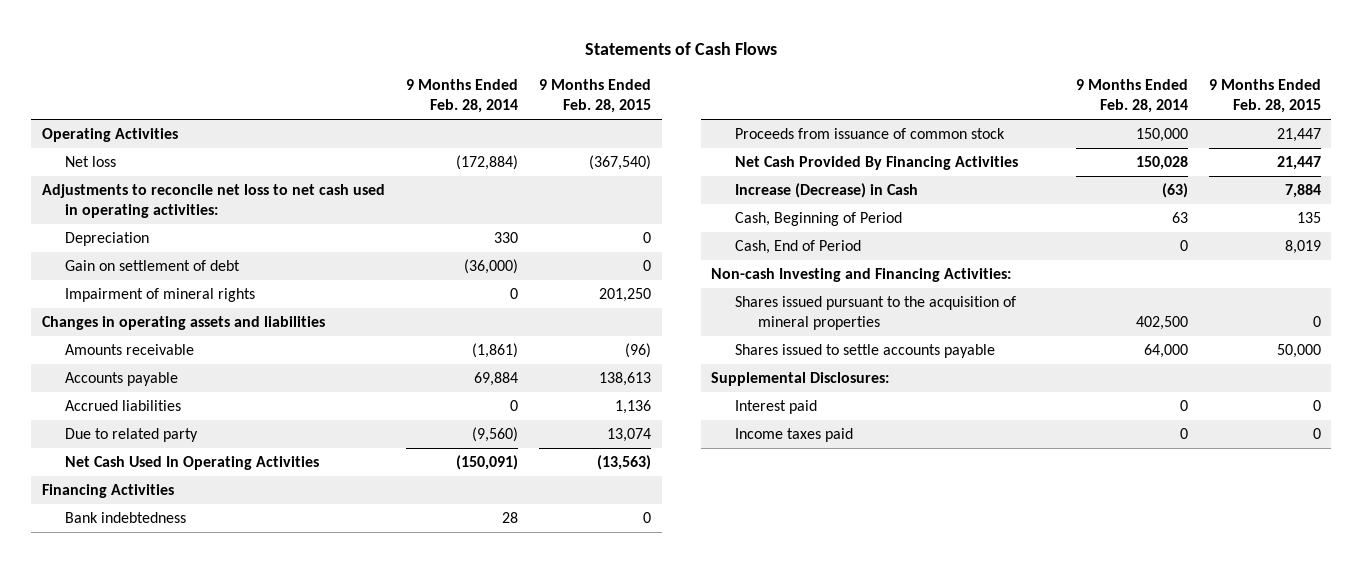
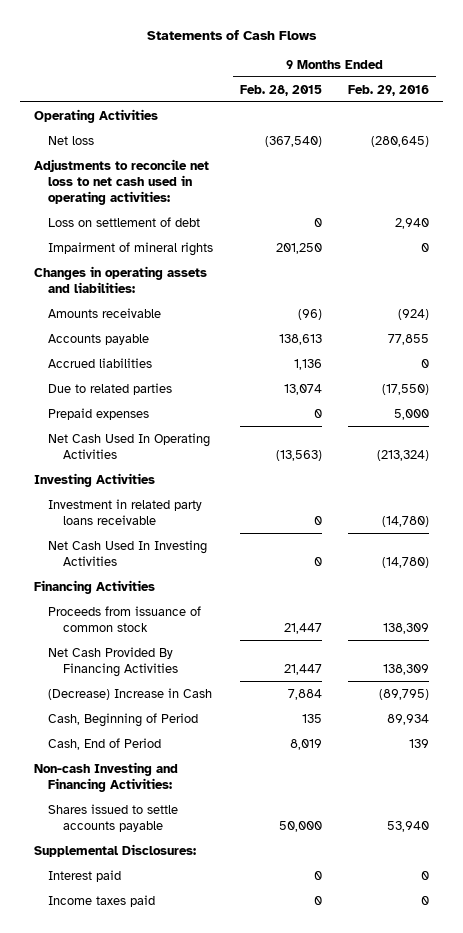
- | 9 Months Ended Feb. 28, 2014 | 9 Months Ended Feb. 28, 2015
+ | 9 Months Ended Feb. 28, 2015 | 9 Months Ended Feb. 29, 2016
- Depreciation | 330 | 0
- Gain on settlement of debt | (36,000) | 0
+ Loss on settlement of debt | 0 | 2,940
- Changes in operating assets and liabilities
+ Changes in operating assets and liabilities:
- Due to related party | (9,560) | 13,074
+ Due to related parties | 13,074 | (17,550)
+ Prepaid expenses | 0 | 5,000
+ Investing Activities
+ Investment in related party loans receivable | 0 | (14,780)
+ Net Cash Used In Investing Activities | 0 | (14,780)
- Bank indebtedness | 28 | 0
- Increase (Decrease) in Cash | (63) | 7,884
+ (Decrease) Increase in Cash | 7,884 | (89,795)
- Shares issued pursuant to the acquisition of mineral properties | 402,500 | 0

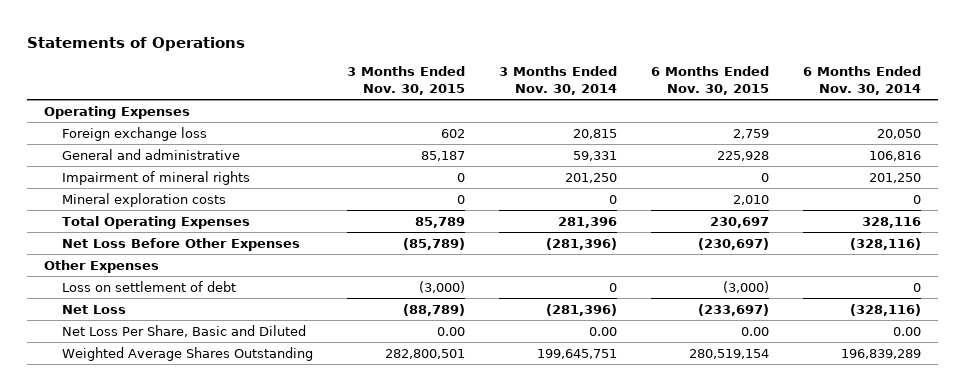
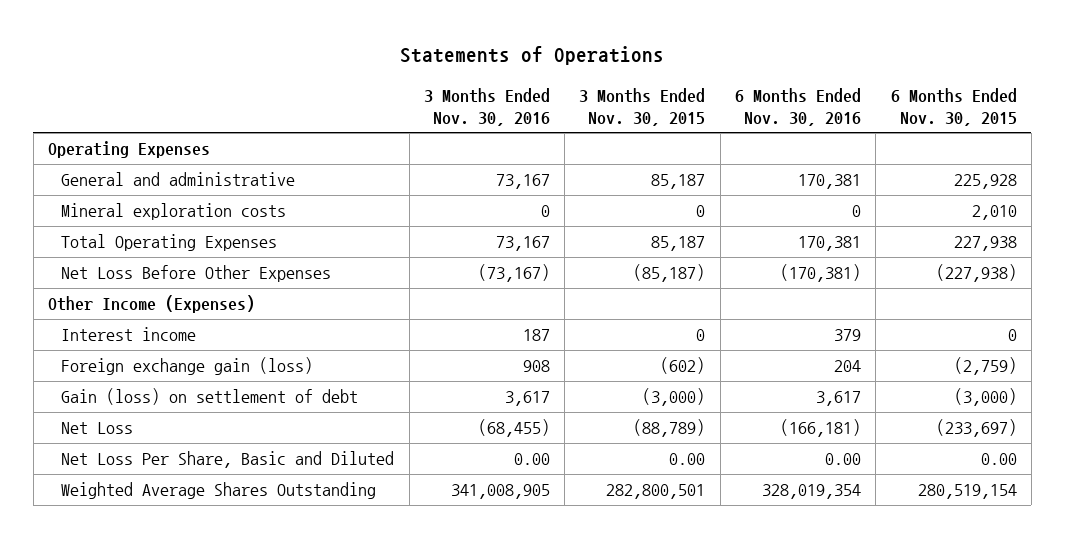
- | 3 Months Ended Nov. 30, 2015 | 3 Months Ended Nov. 30, 2014 | 6 Months Ended Nov. 30, 2015 | 6 Months Ended Nov. 30, 2014
+ | 3 Months Ended Nov. 30, 2016 | 3 Months Ended Nov. 30, 2015 | 6 Months Ended Nov. 30, 2016 | 6 Months Ended Nov. 30, 2015
- Foreign exchange loss | 602 | 20,815 | 2,759 | 20,050
- Impairment of mineral rights | 0 | 201,250 | 0 | 201,250
- Total Operating Expenses | 85,789 | 281,396 | 230,697 | 328,116
- Net Loss Before Other Expenses | (85,789) | (281,396) | (230,697) | (328,116)
- Other Expenses
- Loss on settlement of debt | (3,000) | 0 | (3,000) | 0
+ Total Operating Expenses | 73,167 | 85,187 | 170,381 | 227,938
+ Net Loss Before Other Expenses | (73,167) | (85,187) | (170,381) | (227,938)
+ Other Income (Expenses)
+ Interest income | 187 | 0 | 379 | 0
+ Foreign exchange gain (loss) | 908 | (602) | 204 | (2,759)
+ Gain (loss) on settlement of debt | 3,617 | (3,000) | 3,617 | (3,000)

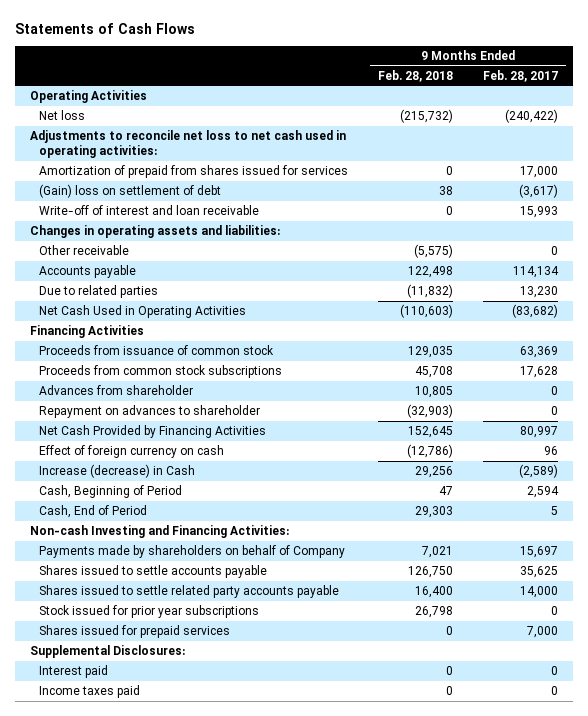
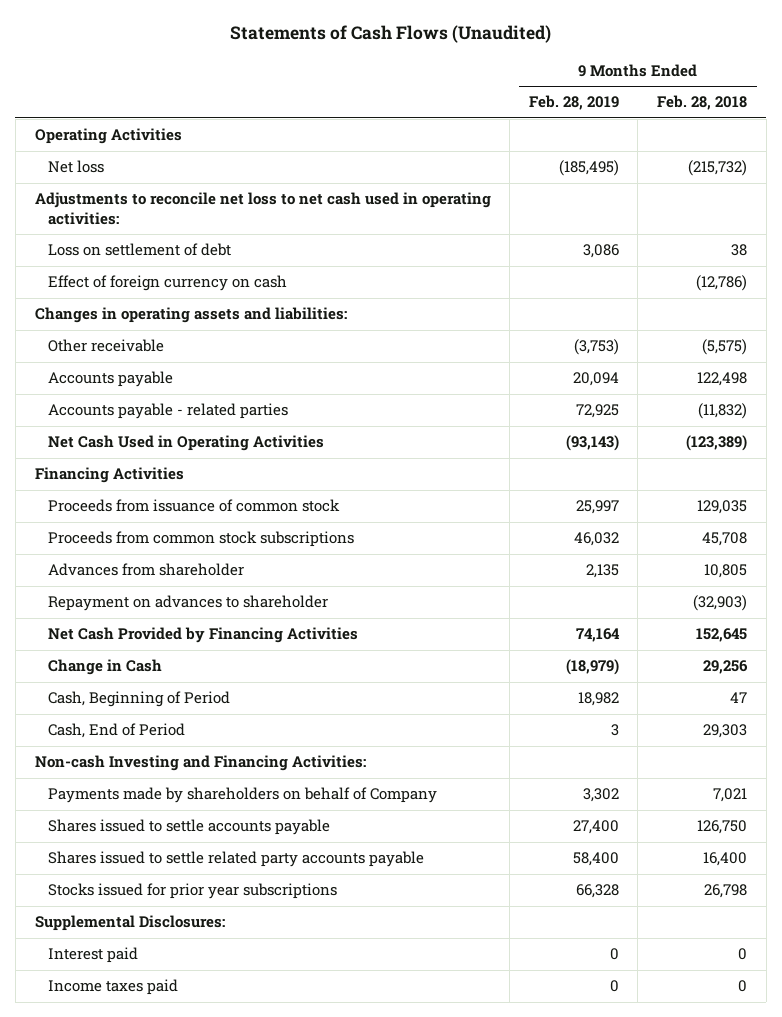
- Statements of Cash Flows
+ Statements of Cash Flows (Unaudited)
- | 9 Months Ended Feb. 28, 2018 | 9 Months Ended Feb. 28, 2017
+ | 9 Months Ended Feb. 28, 2019 | 9 Months Ended Feb. 28, 2018
- Amortization of prepaid from shares issued for services | 0 | 17,000
- (Gain) loss on settlement of debt | 38 | (3,617)
- Write-off of interest and loan receivable | 0 | 15,993
+ Loss on settlement of debt | 3,086 | 38
moved up: Effect of foreign currency on cash | | (12,786)
- Due to related parties | (11,832) | 13,230
- Net Cash Used in Operating Activities | (110,603) | (83,682)
+ Accounts payable - related parties | 72,925 | (11,832)
+ Net Cash Used in Operating Activities | (93,143) | (123,389)
- Increase (decrease) in Cash | 29,256 | (2,589)
+ Change in Cash | (18,979) | 29,256
- Stock issued for prior year subscriptions | 26,798 | 0
- Shares issued for prepaid services | 0 | 7,000
+ Stocks issued for prior year subscriptions | 66,328 | 26,798

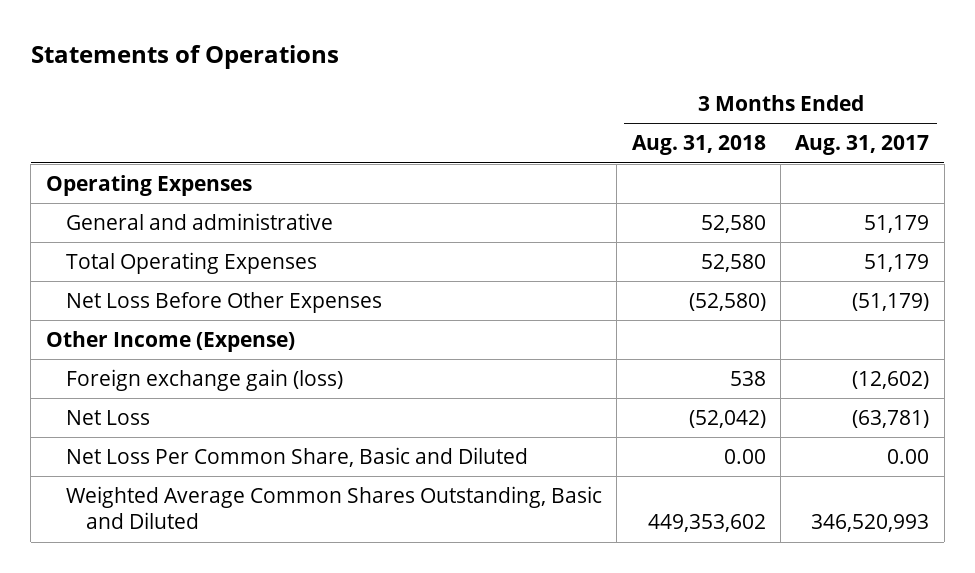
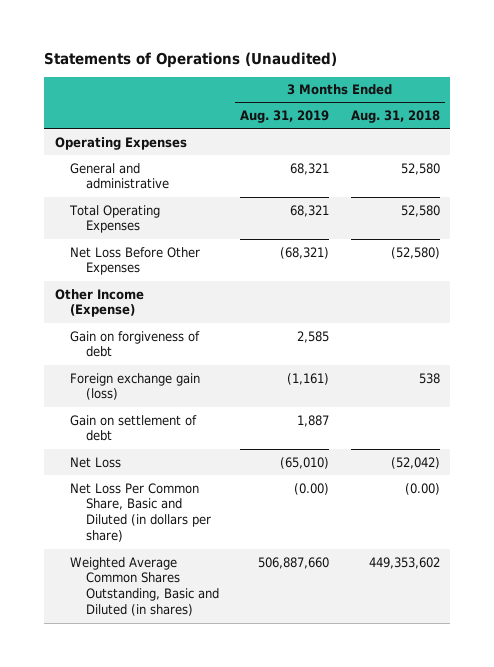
- Statements of Operations
+ Statements of Operations (Unaudited)
- | 3 Months Ended Aug. 31, 2018 | 3 Months Ended Aug. 31, 2017
+ | 3 Months Ended Aug. 31, 2019 | 3 Months Ended Aug. 31, 2018
+ Gain on forgiveness of debt | 2,585 |
+ Gain on settlement of debt | 1,887 |
- Net Loss Per Common Share, Basic and Diluted | 0.00 | 0.00
- Weighted Average Common Shares Outstanding, Basic and Diluted | 449,353,602 | 346,520,993
+ Net Loss Per Common Share, Basic and Diluted (in dollars per share) | (0.00) | (0.00)
+ Weighted Average Common Shares Outstanding, Basic and Diluted (in shares) | 506,887,660 | 449,353,602

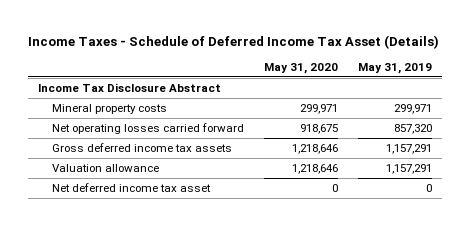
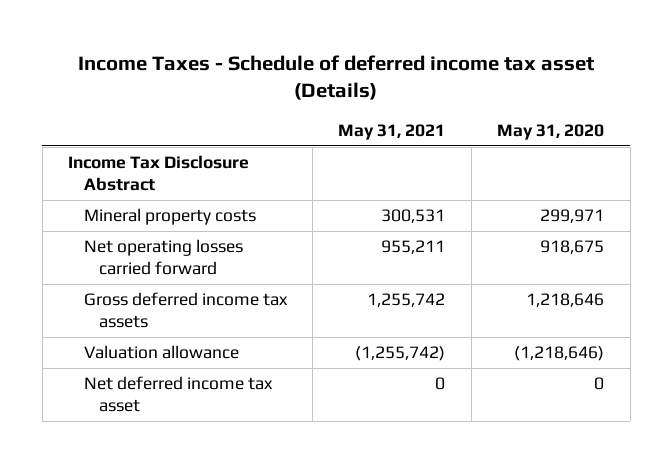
- Income Taxes - Schedule of Deferred Income Tax Asset (Details)
+ Income Taxes - Schedule of deferred income tax asset (Details)
- | May 31, 2020 | May 31, 2019
+ | May 31, 2021 | May 31, 2020
- Valuation allowance | 1,218,646 | 1,157,291
+ Valuation allowance | (1,255,742) | (1,218,646)

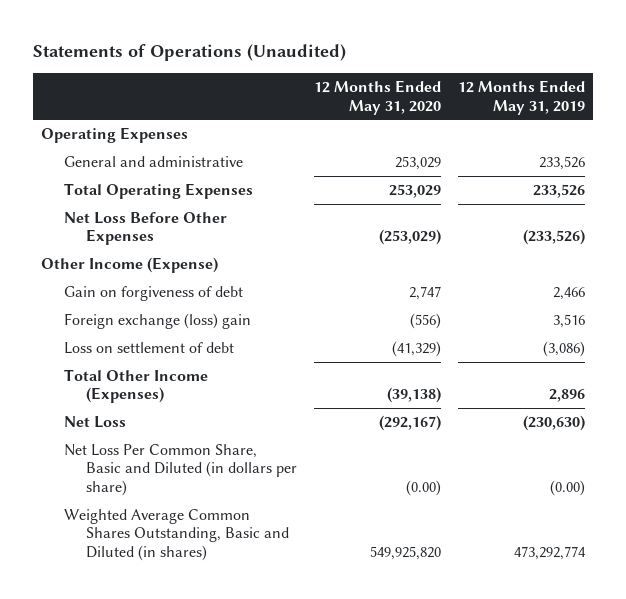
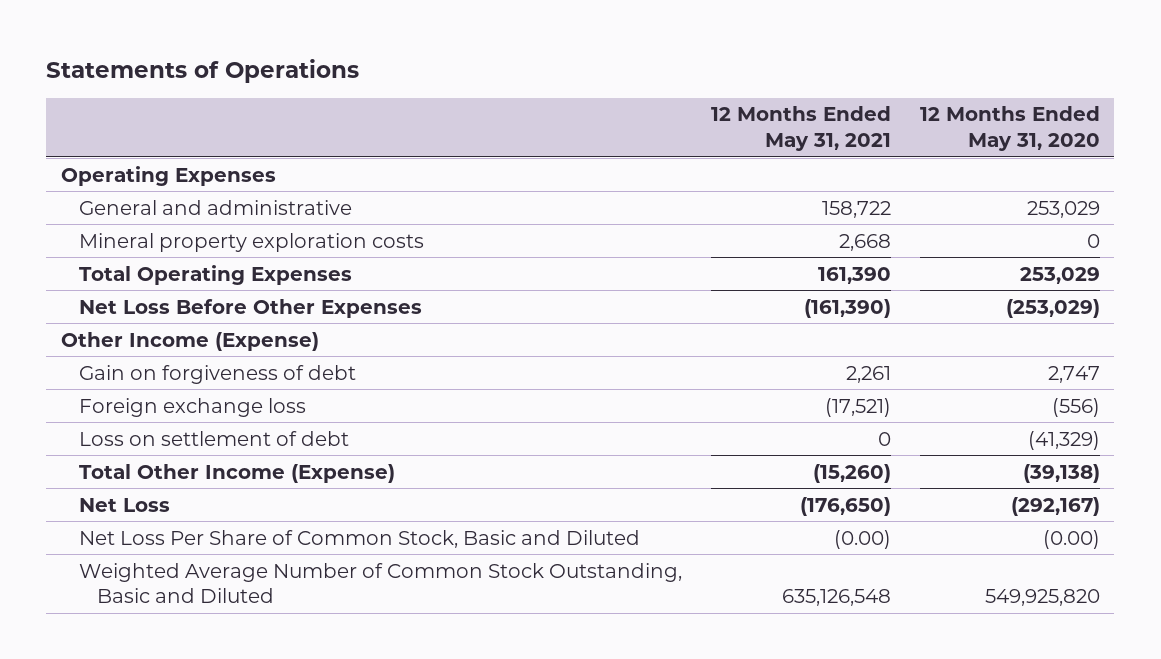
- Statements of Operations (Unaudited)
+ Statements of Operations
- | 12 Months Ended May 31, 2020 | 12 Months Ended May 31, 2019
+ | 12 Months Ended May 31, 2021 | 12 Months Ended May 31, 2020
+ Mineral property exploration costs | 2,668 | 0
- Foreign exchange (loss) gain | (556) | 3,516
+ Foreign exchange loss | (17,521) | (556)
- Total Other Income (Expenses) | (39,138) | 2,896
+ Total Other Income (Expense) | (15,260) | (39,138)
- Net Loss Per Common Share, Basic and Diluted (in dollars per share) | (0.00) | (0.00)
- Weighted Average Common Shares Outstanding, Basic and Diluted (in shares) | 549,925,820 | 473,292,774
+ Net Loss Per Share of Common Stock, Basic and Diluted | (0.00) | (0.00)
+ Weighted Average Number of Common Stock Outstanding, Basic and Diluted | 635,126,548 | 549,925,820

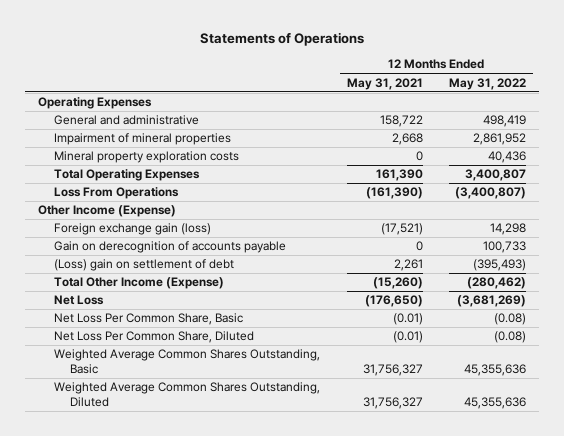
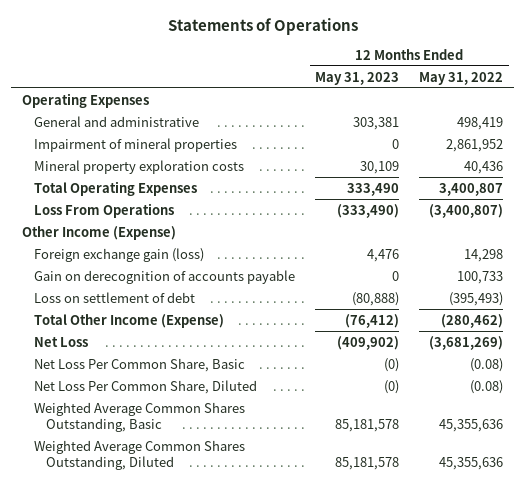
- | 12 Months Ended May 31, 2021 | 12 Months Ended May 31, 2022
+ | 12 Months Ended May 31, 2023 | 12 Months Ended May 31, 2022
- (Loss) gain on settlement of debt | 2,261 | (395,493)
+ Loss on settlement of debt | (80,888) | (395,493)

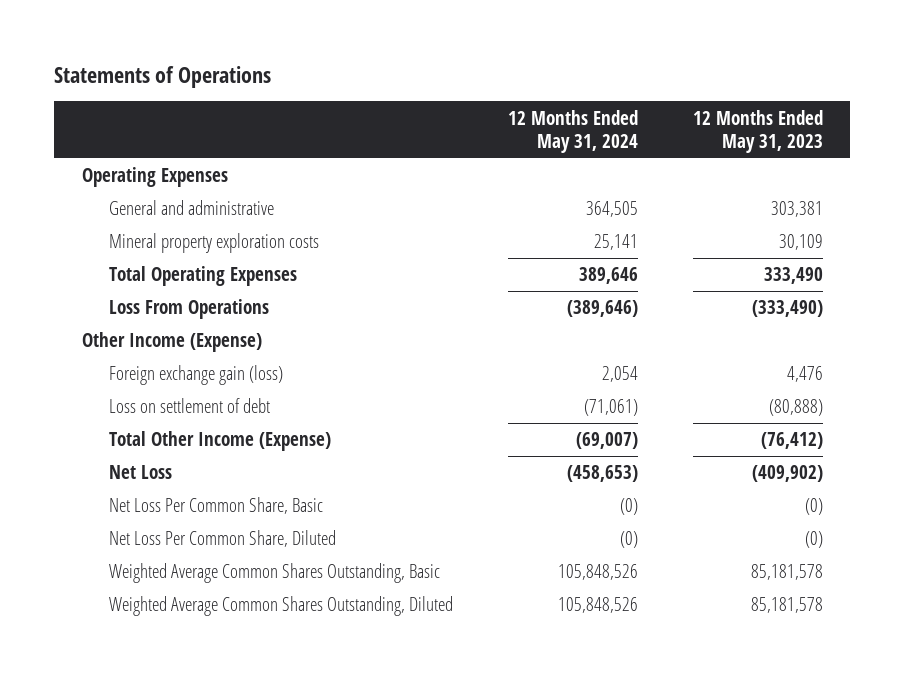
- | 12 Months Ended May 31, 2023 | 12 Months Ended May 31, 2022
+ | 12 Months Ended May 31, 2024 | 12 Months Ended May 31, 2023
- Impairment of mineral properties | 0 | 2,861,952
- Gain on derecognition of accounts payable | 0 | 100,733

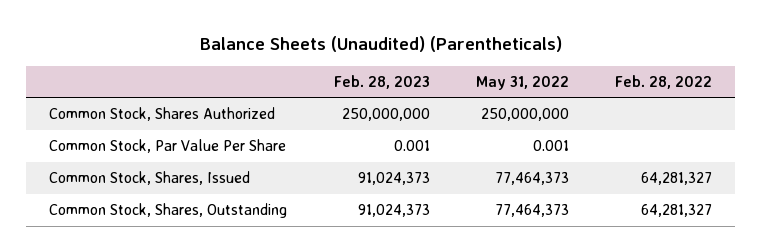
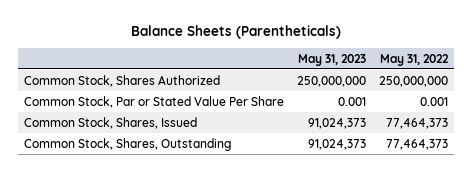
- Balance Sheets (Unaudited) (Parentheticals)
+ Balance Sheets (Parentheticals)
- | Feb. 28, 2023 | May 31, 2022 | Feb. 28, 2022
+ | May 31, 2023 | May 31, 2022
- Common Stock, Par Value Per Share | 0.001 | 0.001 |
+ Common Stock, Par or Stated Value Per Share | 0.001 | 0.001

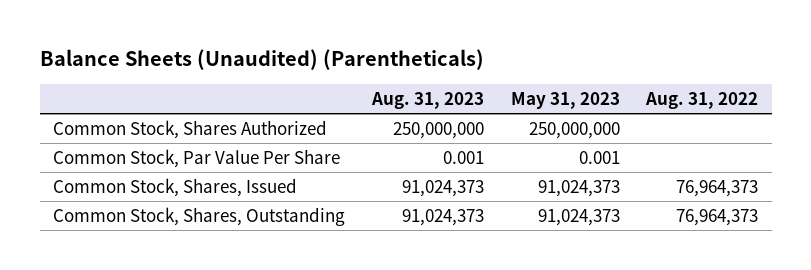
- Balance Sheets (Parentheticals)
+ Balance Sheets (Unaudited) (Parentheticals)
- | May 31, 2023 | May 31, 2022
+ | Aug. 31, 2023 | May 31, 2023 | Aug. 31, 2022
- Common Stock, Par or Stated Value Per Share | 0.001 | 0.001
+ Common Stock, Par Value Per Share | 0.001 | 0.001 |

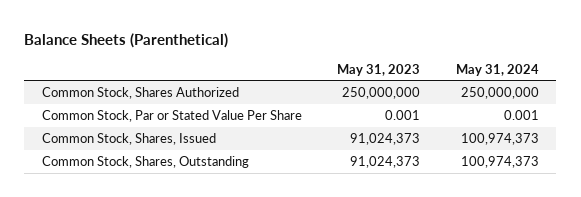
- Balance Sheets (Unaudited) (Parentheticals)
+ Balance Sheets (Parenthetical)
- | Aug. 31, 2023 | May 31, 2023 | Aug. 31, 2022
+ | May 31, 2023 | May 31, 2024
- Common Stock, Par Value Per Share | 0.001 | 0.001 |
+ Common Stock, Par or Stated Value Per Share | 0.001 | 0.001

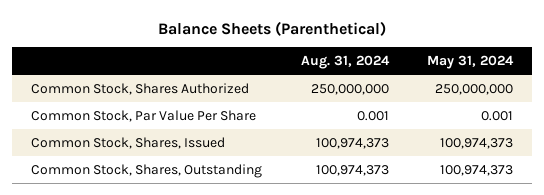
- | May 31, 2023 | May 31, 2024
+ | Aug. 31, 2024 | May 31, 2024
- Common Stock, Par or Stated Value Per Share | 0.001 | 0.001
+ Common Stock, Par Value Per Share | 0.001 | 0.001

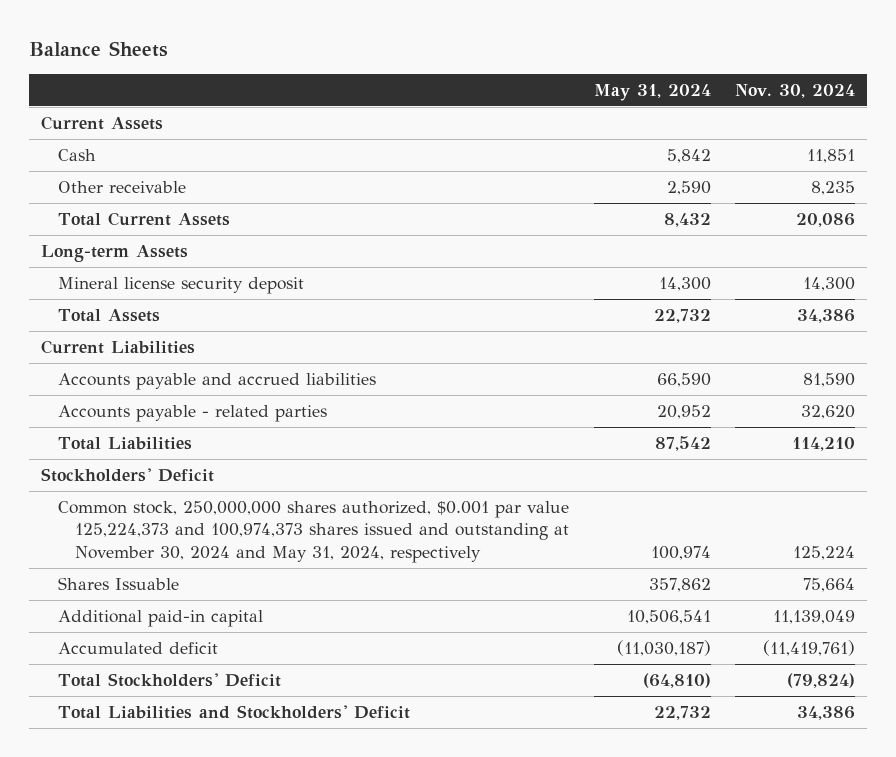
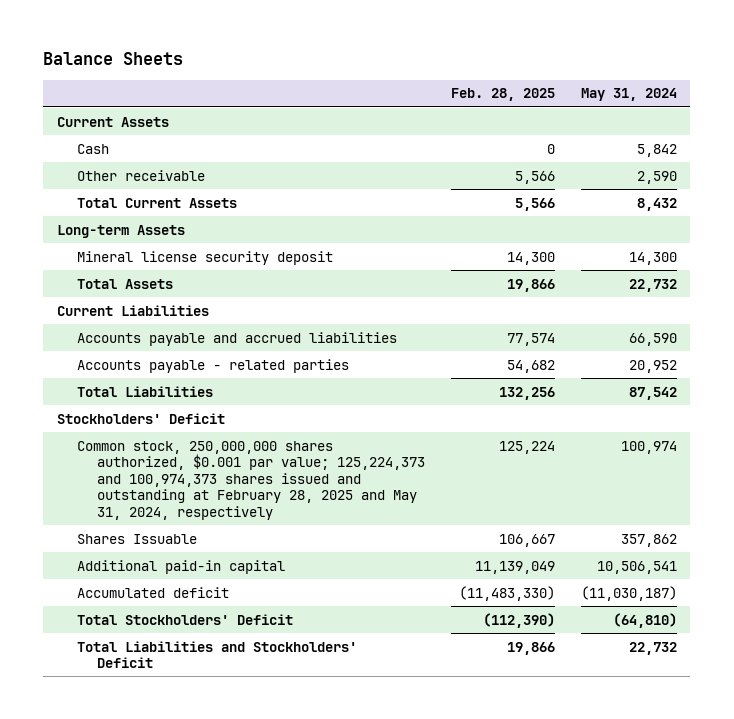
- | May 31, 2024 | Nov. 30, 2024
+ | Feb. 28, 2025 | May 31, 2024
- Common stock, 250,000,000 shares authorized, $0.001 par value 125,224,373 and 100,974,373 shares issued and outstanding at November 30, 2024 and May 31, 2024, respectively | 100,974 | 125,224
+ Common stock, 250,000,000 shares authorized, $0.001 par value; 125,224,373 and 100,974,373 shares issued and outstanding at February 28, 2025 and May 31, 2024, respectively | 125,224 | 100,974

